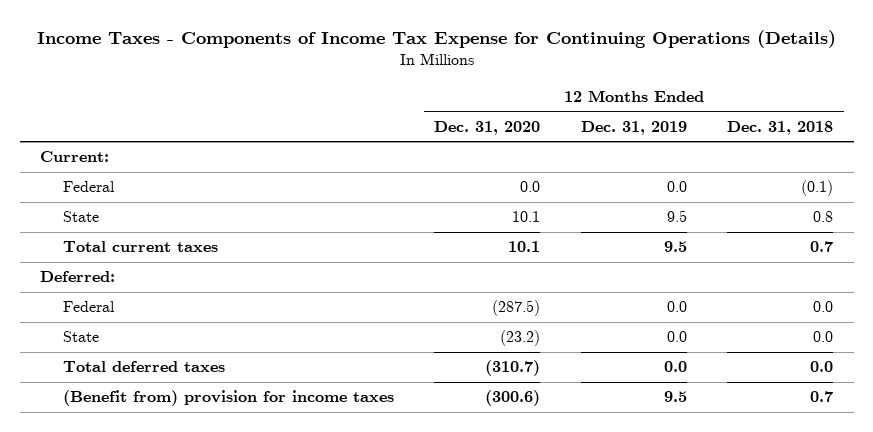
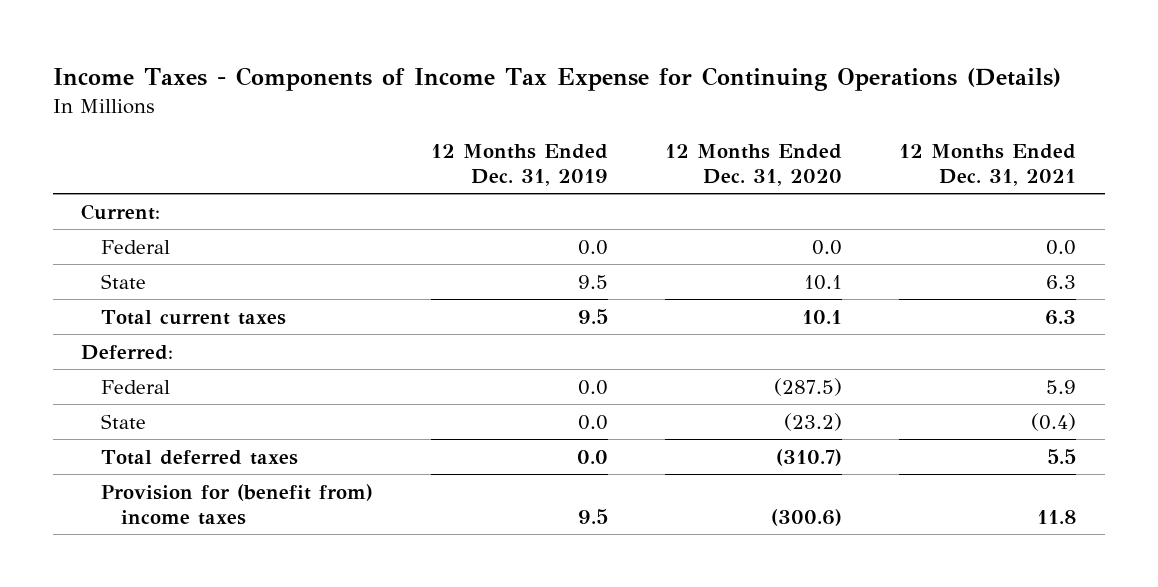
- | 12 Months Ended Dec. 31, 2020 | 12 Months Ended Dec. 31, 2019 | 12 Months Ended Dec. 31, 2018
+ | 12 Months Ended Dec. 31, 2019 | 12 Months Ended Dec. 31, 2020 | 12 Months Ended Dec. 31, 2021
- (Benefit from) provision for income taxes | (300.6) | 9.5 | 0.7
+ Provision for (benefit from) income taxes | 9.5 | (300.6) | 11.8

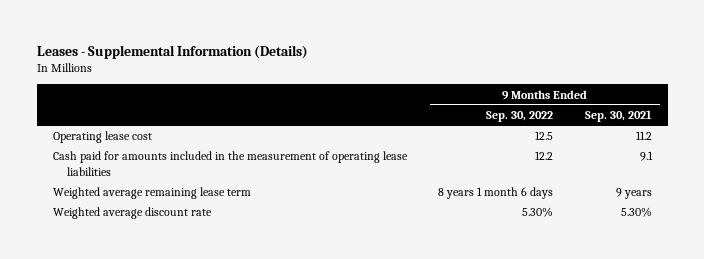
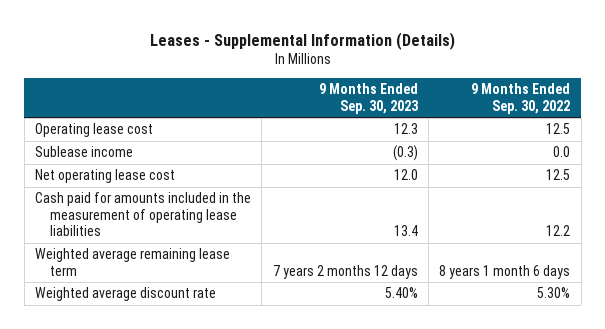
- | 9 Months Ended Sep. 30, 2022 | 9 Months Ended Sep. 30, 2021
+ | 9 Months Ended Sep. 30, 2023 | 9 Months Ended Sep. 30, 2022
+ Sublease income | (0.3) | 0.0
+ Net operating lease cost | 12.0 | 12.5

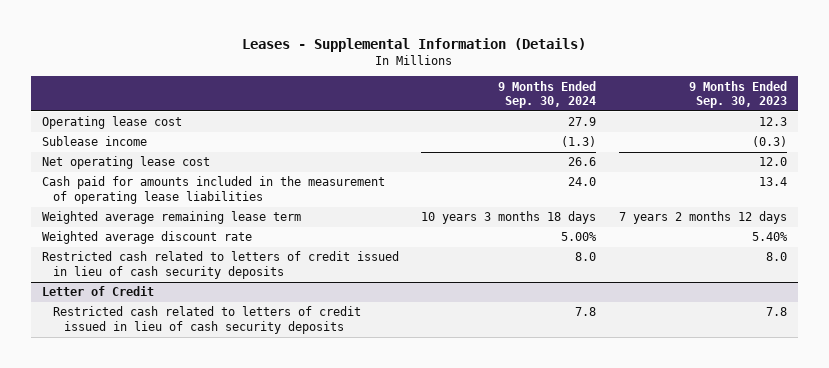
- | 9 Months Ended Sep. 30, 2023 | 9 Months Ended Sep. 30, 2022
+ | 9 Months Ended Sep. 30, 2024 | 9 Months Ended Sep. 30, 2023
+ Restricted cash related to letters of credit issued in lieu of cash security deposits | 8.0 | 8.0
+ Letter of Credit
+ Restricted cash related to letters of credit issued in lieu of cash security deposits | 7.8 | 7.8

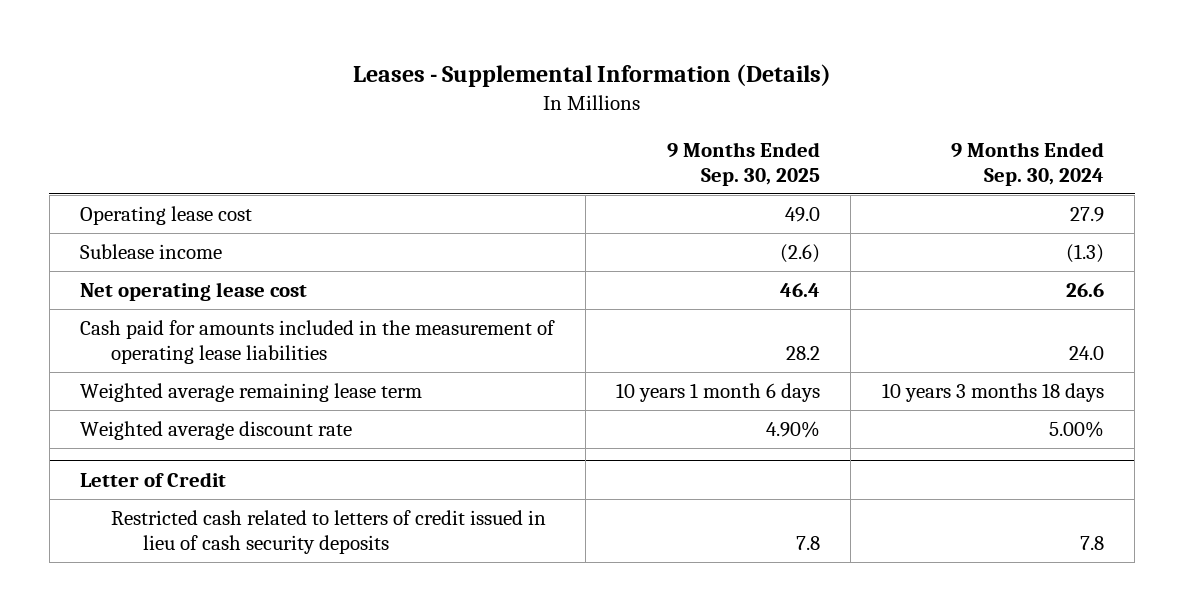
- | 9 Months Ended Sep. 30, 2024 | 9 Months Ended Sep. 30, 2023
+ | 9 Months Ended Sep. 30, 2025 | 9 Months Ended Sep. 30, 2024
- Restricted cash related to letters of credit issued in lieu of cash security deposits | 8.0 | 8.0

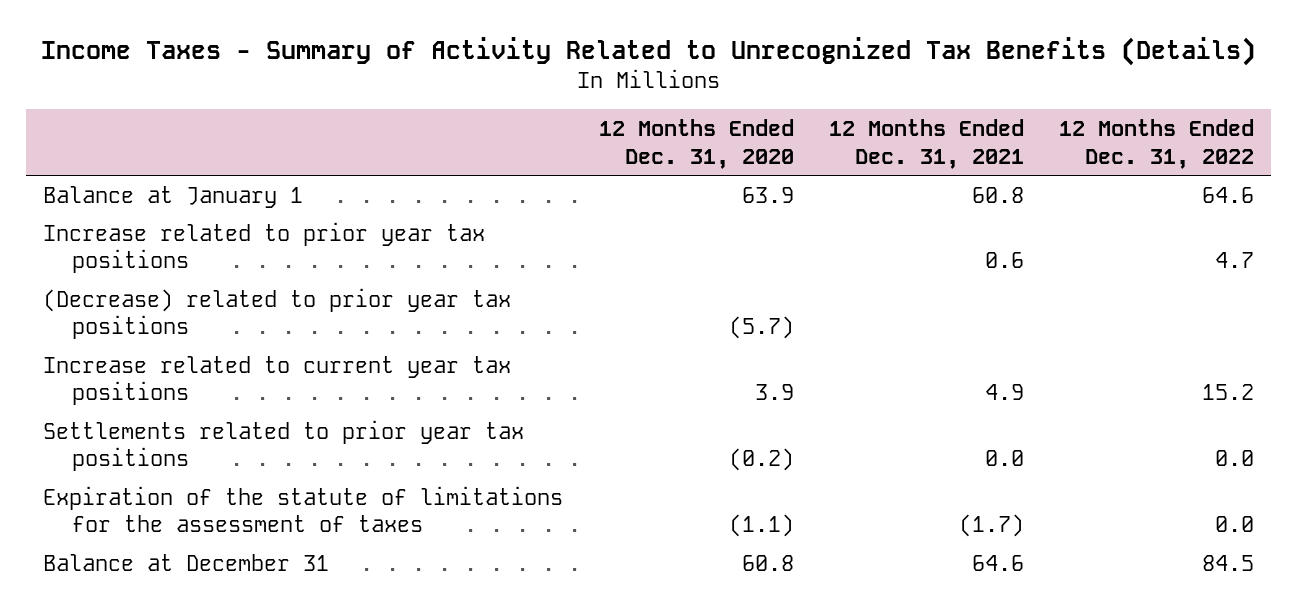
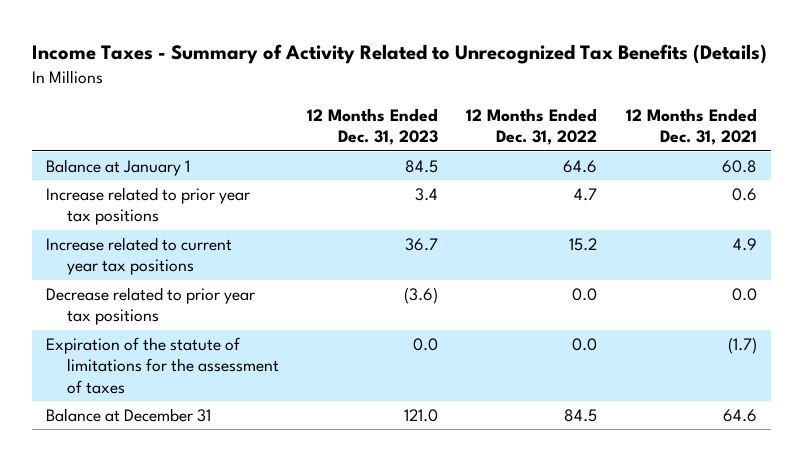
- | 12 Months Ended Dec. 31, 2020 | 12 Months Ended Dec. 31, 2021 | 12 Months Ended Dec. 31, 2022
+ | 12 Months Ended Dec. 31, 2023 | 12 Months Ended Dec. 31, 2022 | 12 Months Ended Dec. 31, 2021
- (Decrease) related to prior year tax positions | (5.7) | |
- Settlements related to prior year tax positions | (0.2) | 0.0 | 0.0
+ Decrease related to prior year tax positions | (3.6) | 0.0 | 0.0

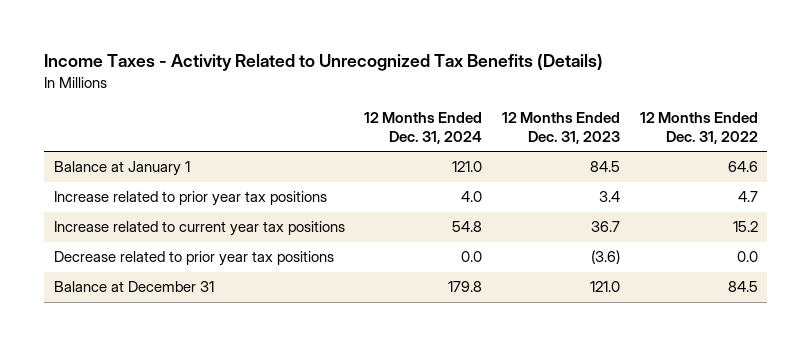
- Income Taxes - Summary of Activity Related to Unrecognized Tax Benefits (Details)
+ Income Taxes - Activity Related to Unrecognized Tax Benefits (Details)
- | 12 Months Ended Dec. 31, 2023 | 12 Months Ended Dec. 31, 2022 | 12 Months Ended Dec. 31, 2021
+ | 12 Months Ended Dec. 31, 2024 | 12 Months Ended Dec. 31, 2023 | 12 Months Ended Dec. 31, 2022
- Expiration of the statute of limitations for the assessment of taxes | 0.0 | 0.0 | (1.7)

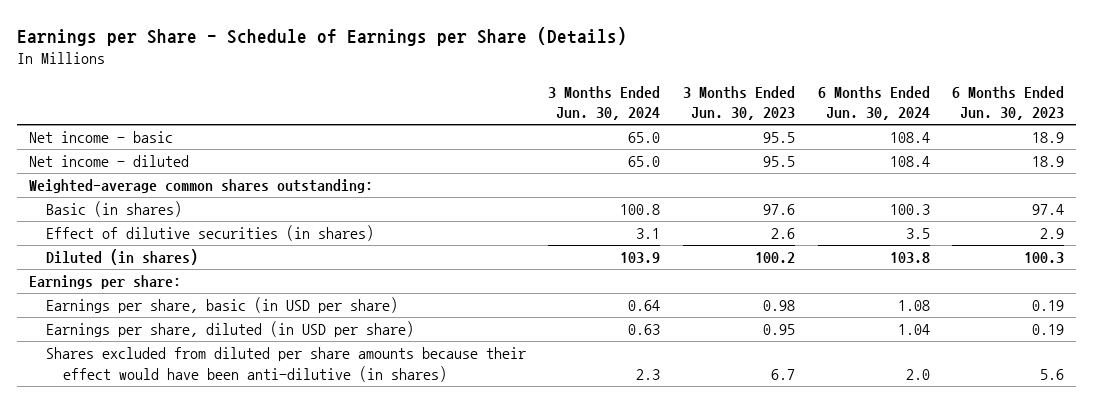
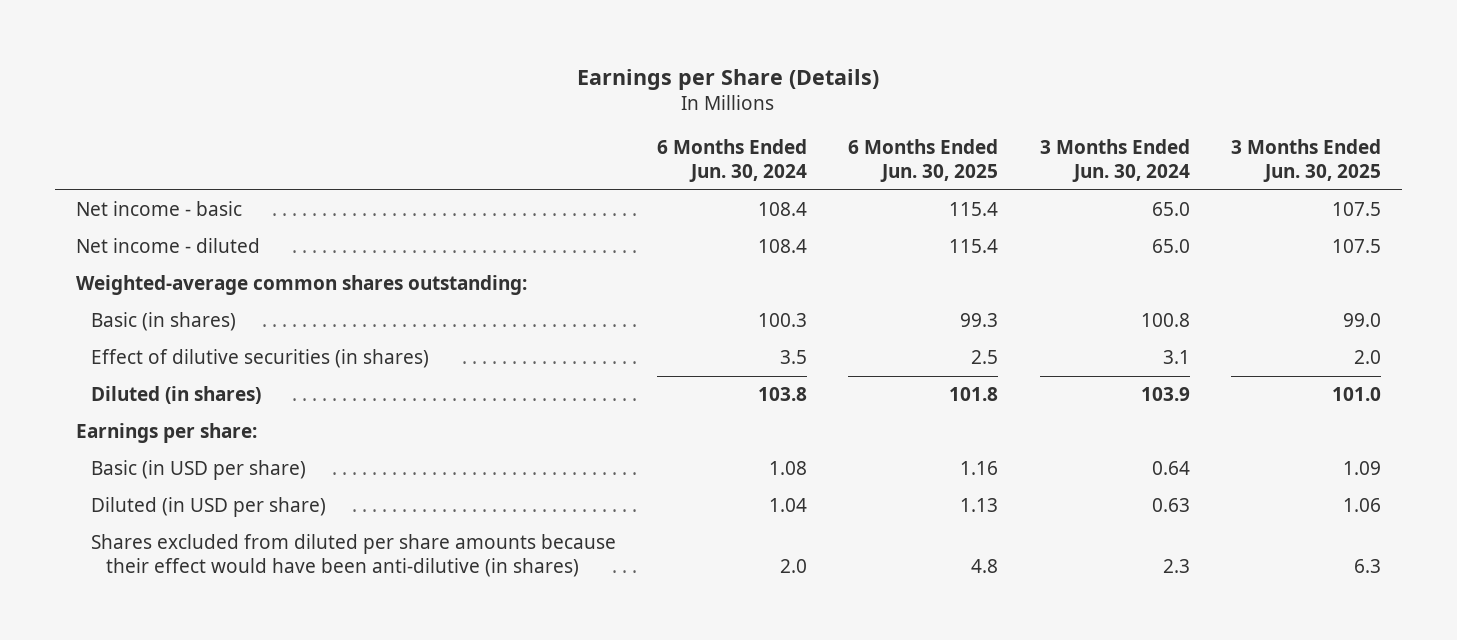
- Earnings per Share - Schedule of Earnings per Share (Details)
+ Earnings per Share (Details)
- | 3 Months Ended Jun. 30, 2024 | 3 Months Ended Jun. 30, 2023 | 6 Months Ended Jun. 30, 2024 | 6 Months Ended Jun. 30, 2023
+ | 6 Months Ended Jun. 30, 2024 | 6 Months Ended Jun. 30, 2025 | 3 Months Ended Jun. 30, 2024 | 3 Months Ended Jun. 30, 2025
- Earnings per share, basic (in USD per share) | 0.64 | 0.98 | 1.08 | 0.19
- Earnings per share, diluted (in USD per share) | 0.63 | 0.95 | 1.04 | 0.19
+ Basic (in USD per share) | 1.08 | 1.16 | 0.64 | 1.09
+ Diluted (in USD per share) | 1.04 | 1.13 | 0.63 | 1.06

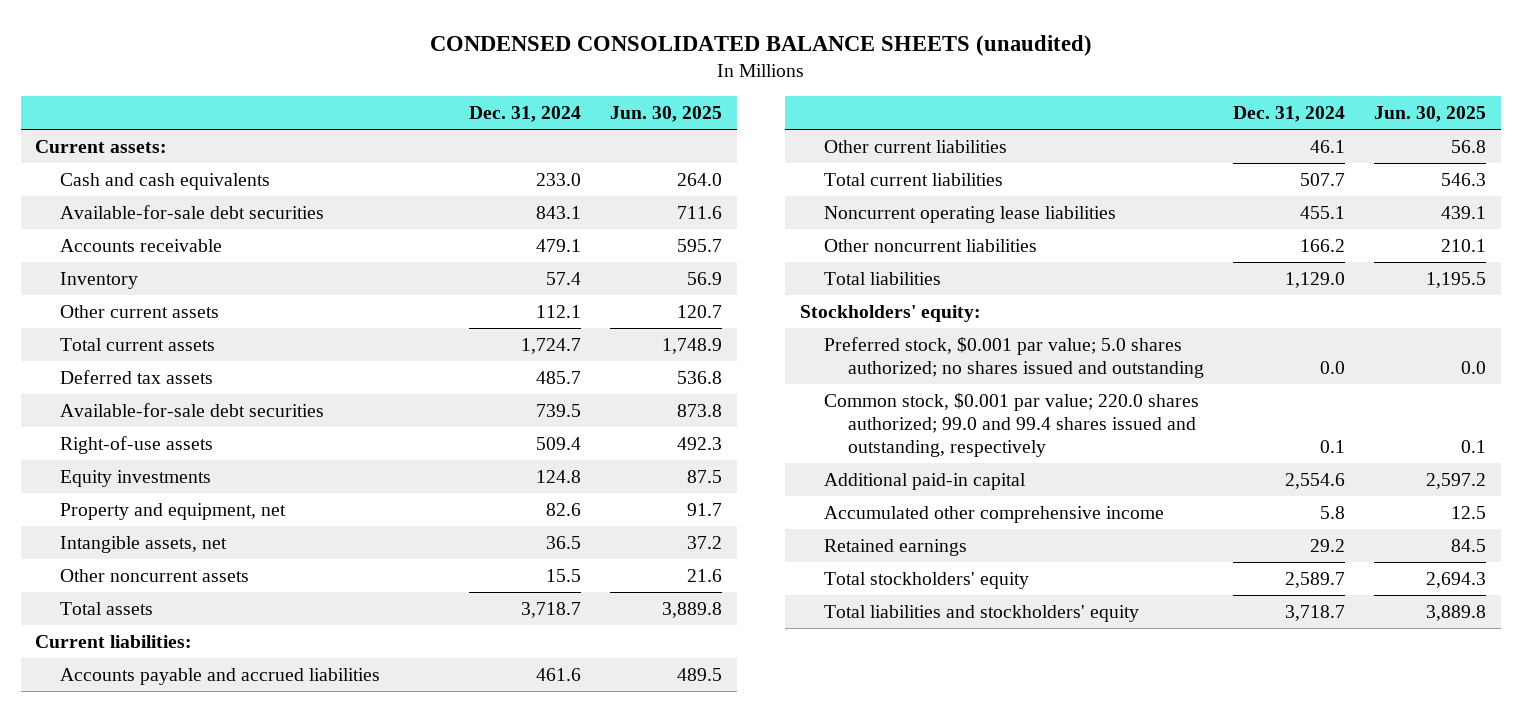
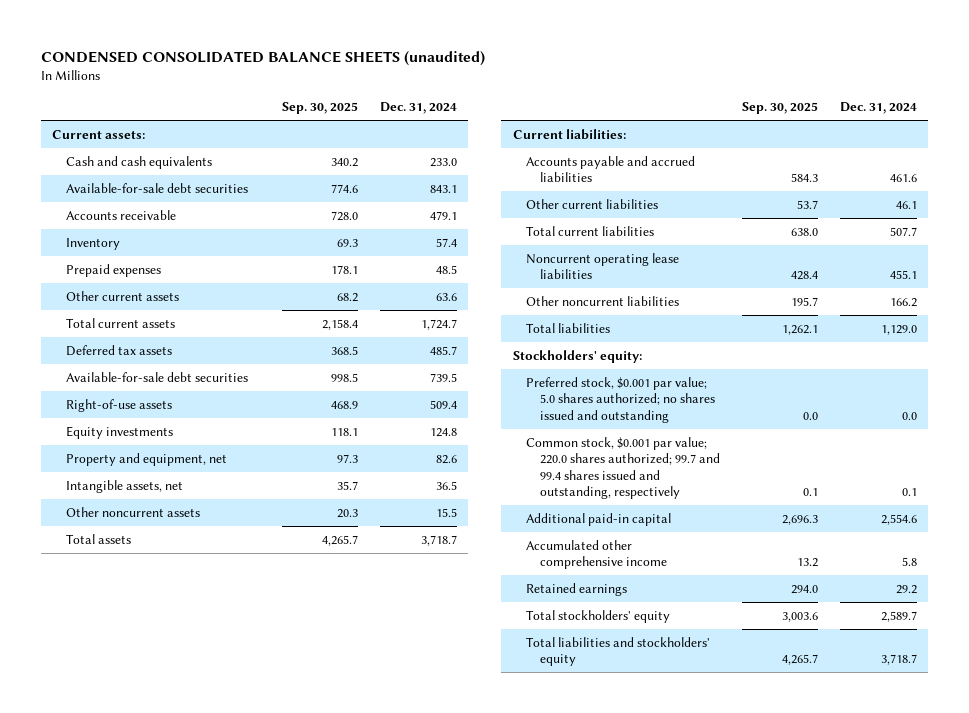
- | Dec. 31, 2024 | Jun. 30, 2025
+ | Sep. 30, 2025 | Dec. 31, 2024
- Other current assets | 112.1 | 120.7
+ Prepaid expenses | 178.1 | 48.5
+ Other current assets | 68.2 | 63.6
- Common stock, $0.001 par value; 220.0 shares authorized; 99.0 and 99.4 shares issued and outstanding, respectively | 0.1 | 0.1
+ Common stock, $0.001 par value; 220.0 shares authorized; 99.7 and 99.4 shares issued and outstanding, respectively | 0.1 | 0.1

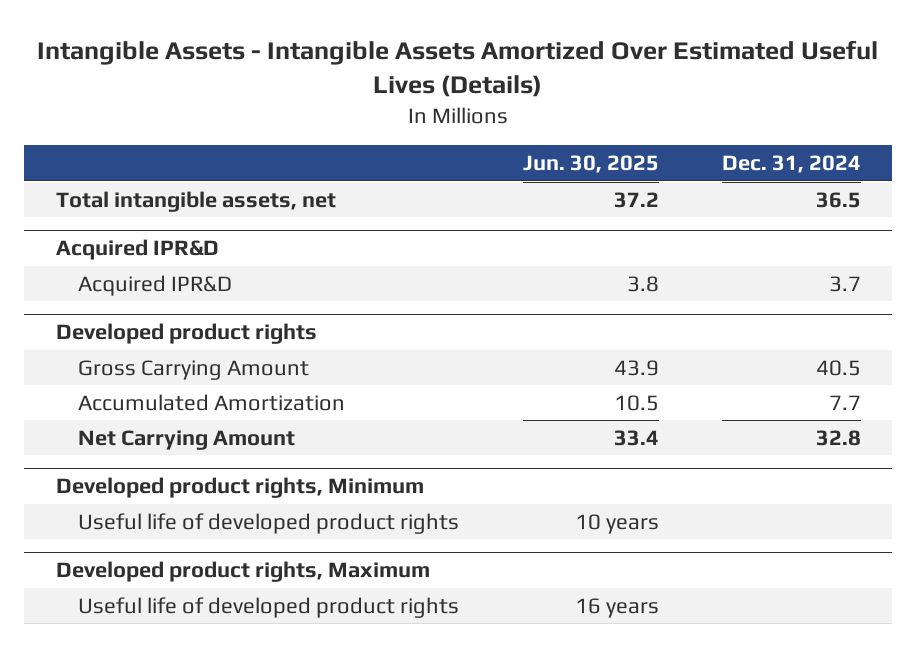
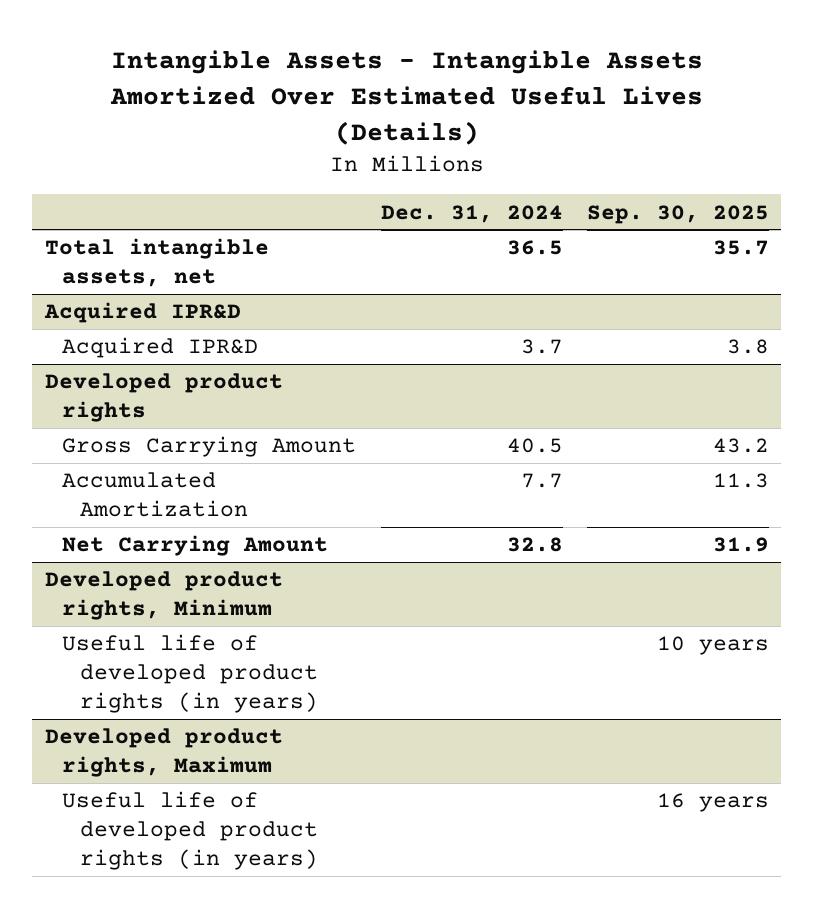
- | Jun. 30, 2025 | Dec. 31, 2024
+ | Dec. 31, 2024 | Sep. 30, 2025
@ Developed product rights, Minimum
- Useful life of developed product rights | 10 years |
+ Useful life of developed product rights (in years) | | 10 years
@ Developed product rights, Maximum
- Useful life of developed product rights | 16 years |
+ Useful life of developed product rights (in years) | | 16 years

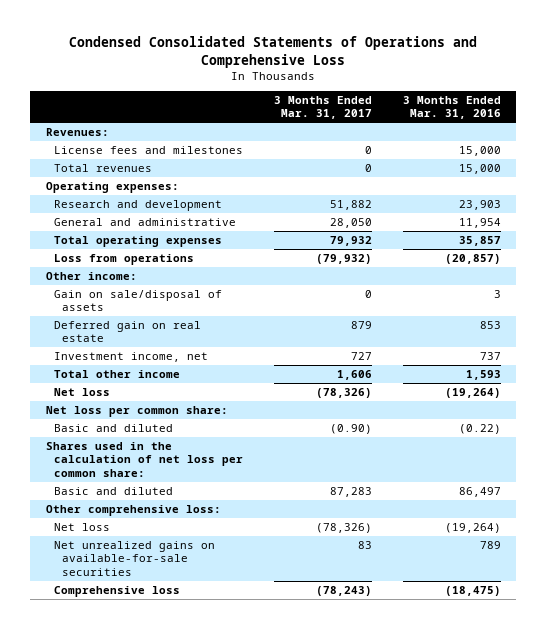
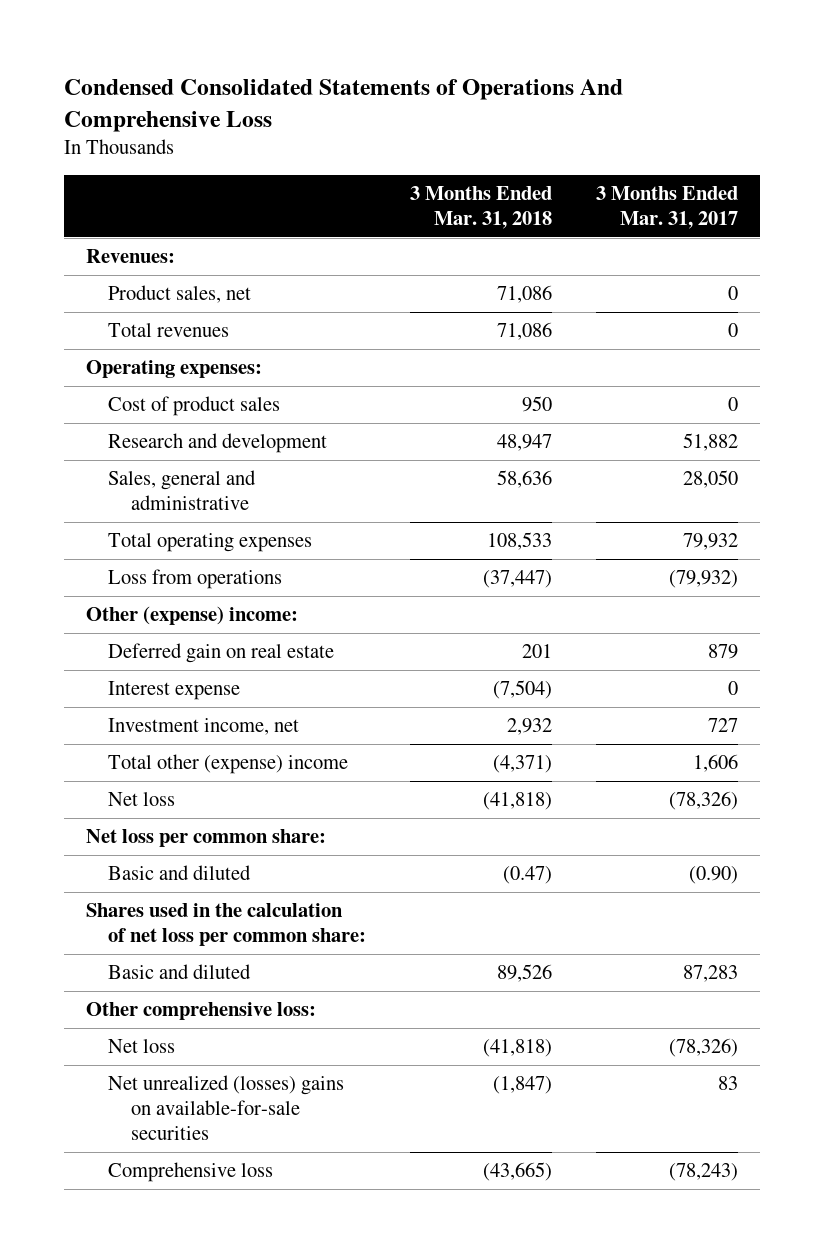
- Condensed Consolidated Statements of Operations and Comprehensive Loss
+ Condensed Consolidated Statements of Operations And Comprehensive Loss
- | 3 Months Ended Mar. 31, 2017 | 3 Months Ended Mar. 31, 2016
+ | 3 Months Ended Mar. 31, 2018 | 3 Months Ended Mar. 31, 2017
- License fees and milestones | 0 | 15,000
+ Product sales, net | 71,086 | 0
+ Cost of product sales | 950 | 0
- General and administrative | 28,050 | 11,954
+ Sales, general and administrative | 58,636 | 28,050
- Other income:
- Gain on sale/disposal of assets | 0 | 3
+ Other (expense) income:
+ Interest expense | (7,504) | 0
- Total other income | 1,606 | 1,593
+ Total other (expense) income | (4,371) | 1,606
- Net unrealized gains on available-for-sale securities | 83 | 789
+ Net unrealized (losses) gains on available-for-sale securities | (1,847) | 83

